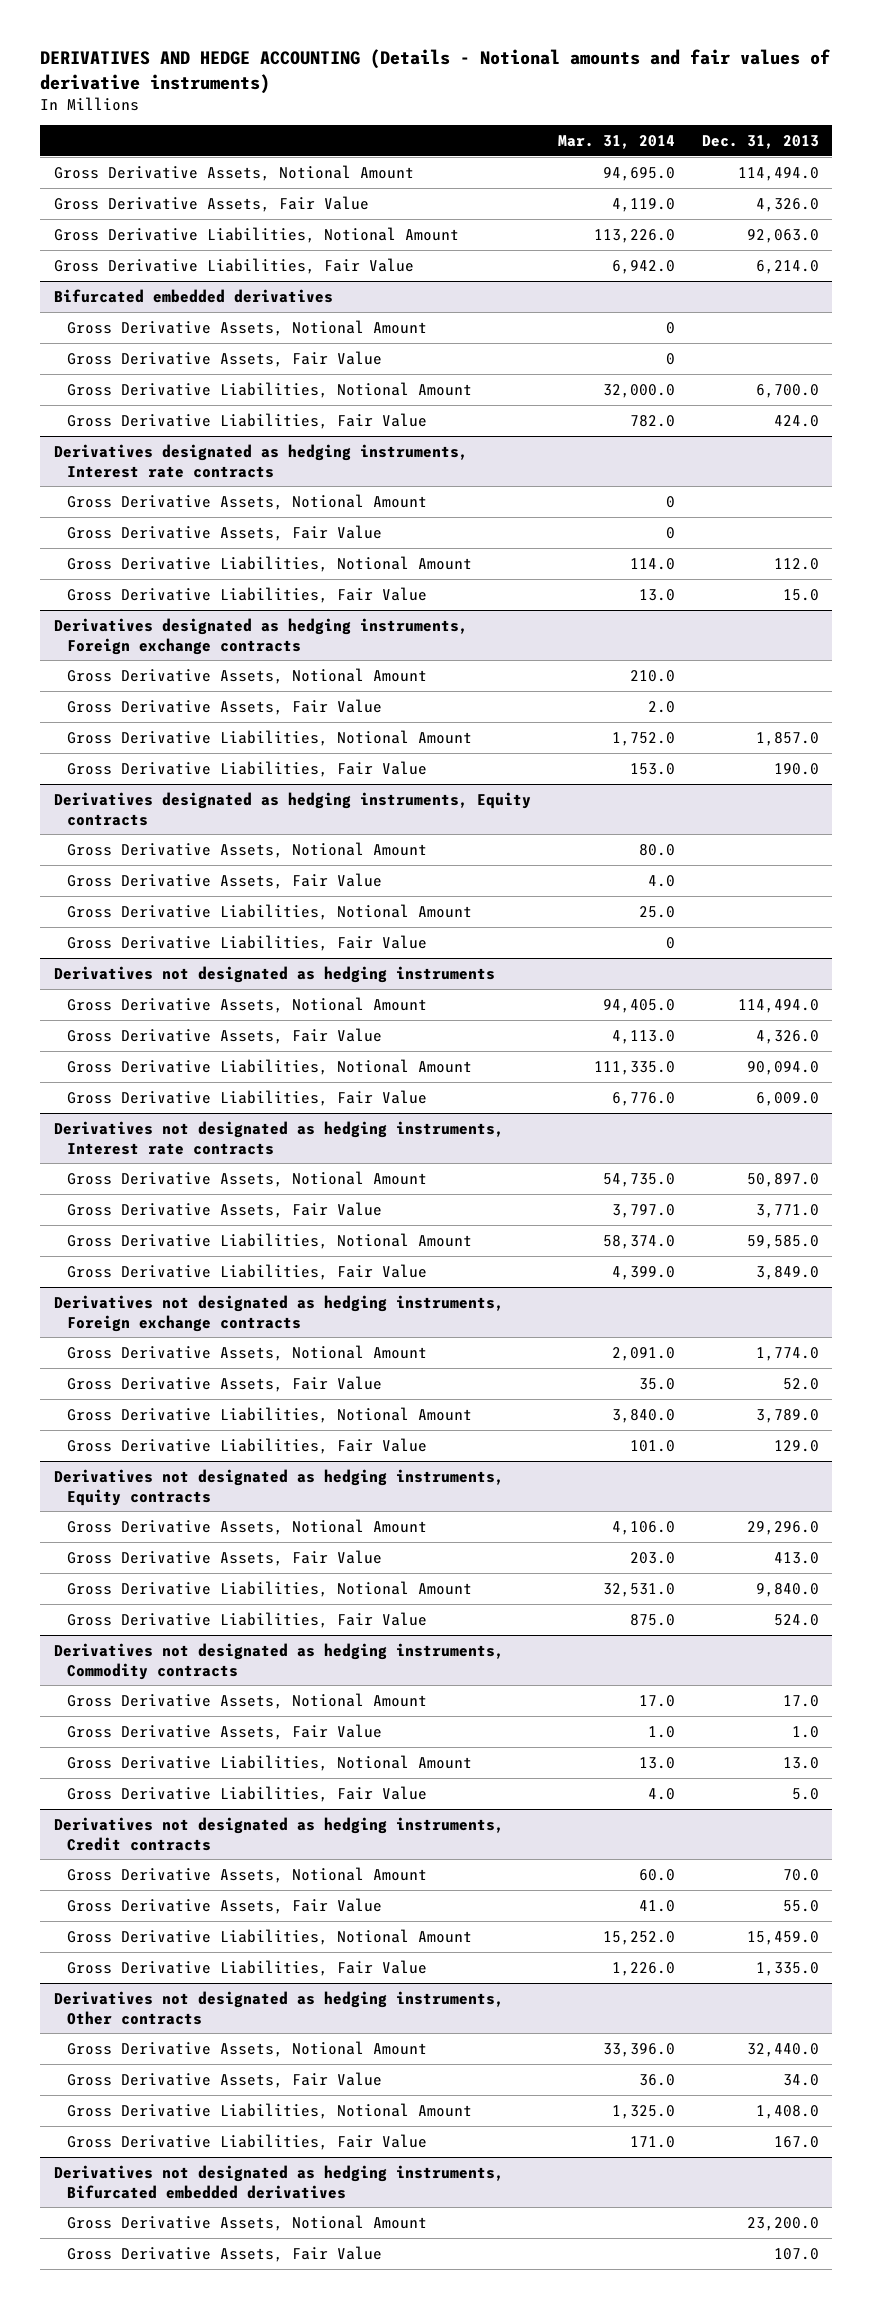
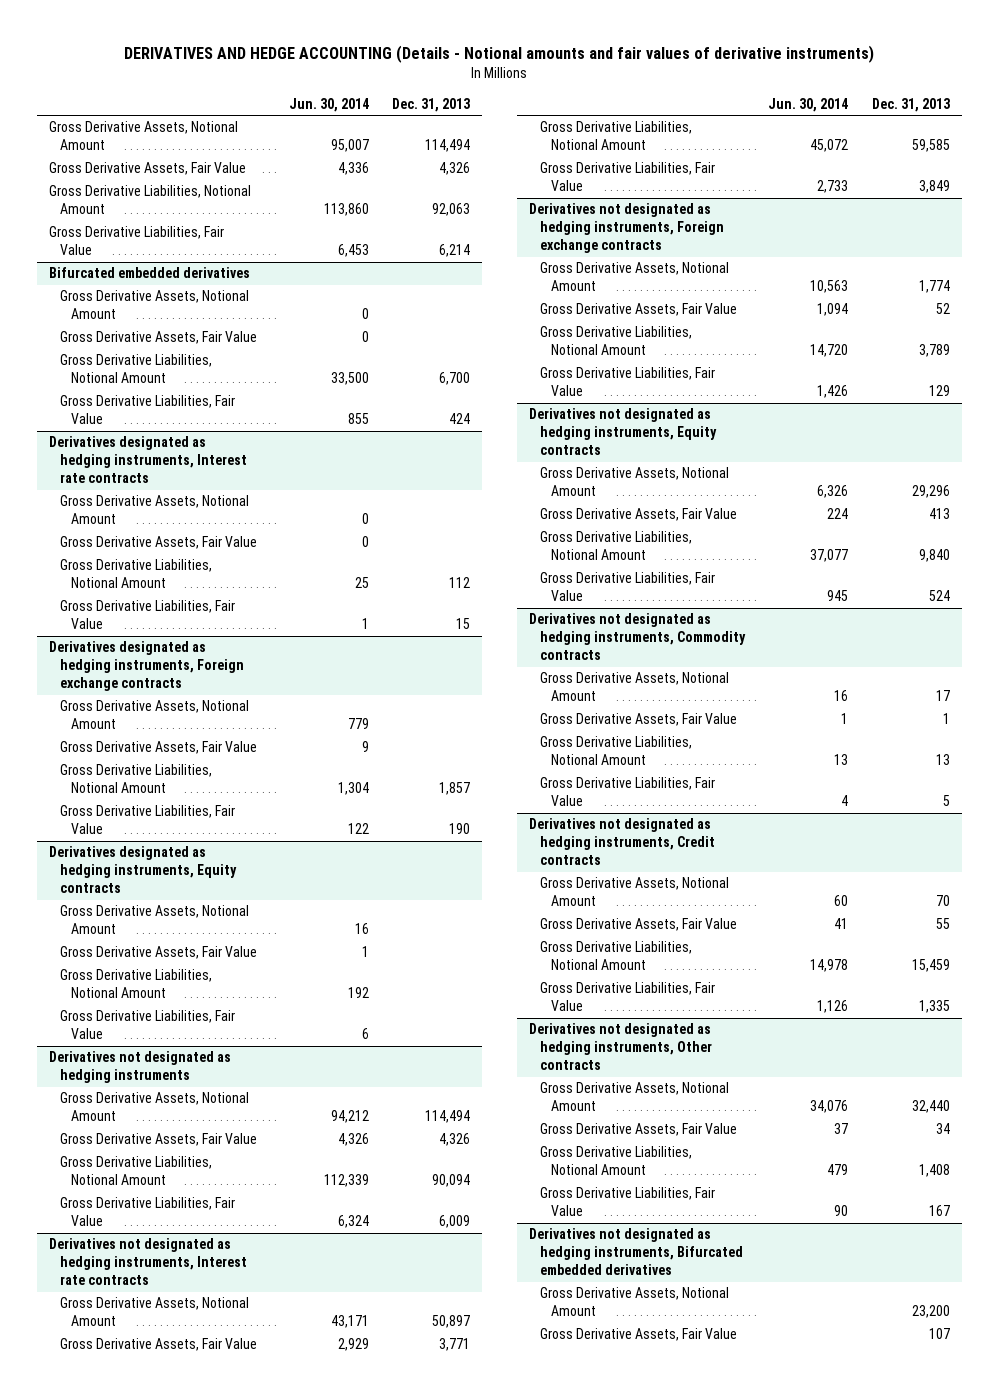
- | Mar. 31, 2014 | Dec. 31, 2013
+ | Jun. 30, 2014 | Dec. 31, 2013
- Gross Derivative Assets, Notional Amount | 94,695.0 | 114,494.0
- Gross Derivative Assets, Fair Value | 4,119.0 | 4,326.0
- Gross Derivative Liabilities, Notional Amount | 113,226.0 | 92,063.0
- Gross Derivative Liabilities, Fair Value | 6,942.0 | 6,214.0
+ Gross Derivative Assets, Notional Amount | 95,007 | 114,494
+ Gross Derivative Assets, Fair Value | 4,336 | 4,326
+ Gross Derivative Liabilities, Notional Amount | 113,860 | 92,063
+ Gross Derivative Liabilities, Fair Value | 6,453 | 6,214
@ Bifurcated embedded derivatives
- Gross Derivative Liabilities, Notional Amount | 32,000.0 | 6,700.0
- Gross Derivative Liabilities, Fair Value | 782.0 | 424.0
+ Gross Derivative Liabilities, Notional Amount | 33,500 | 6,700
+ Gross Derivative Liabilities, Fair Value | 855 | 424
@ Derivatives designated as hedging instruments, Interest rate contracts
- Gross Derivative Liabilities, Notional Amount | 114.0 | 112.0
- Gross Derivative Liabilities, Fair Value | 13.0 | 15.0
+ Gross Derivative Liabilities, Notional Amount | 25 | 112
+ Gross Derivative Liabilities, Fair Value | 1 | 15
@ Derivatives designated as hedging instruments, Foreign exchange contracts
- Gross Derivative Liabilities, Notional Amount | 1,752.0 | 1,857.0
- Gross Derivative Liabilities, Fair Value | 153.0 | 190.0
+ Gross Derivative Liabilities, Notional Amount | 1,304 | 1,857
+ Gross Derivative Liabilities, Fair Value | 122 | 190
@ Derivatives not designated as hedging instruments
- Gross Derivative Assets, Notional Amount | 94,405.0 | 114,494.0
- Gross Derivative Assets, Fair Value | 4,113.0 | 4,326.0
- Gross Derivative Liabilities, Notional Amount | 111,335.0 | 90,094.0
- Gross Derivative Liabilities, Fair Value | 6,776.0 | 6,009.0
+ Gross Derivative Assets, Notional Amount | 94,212 | 114,494
+ Gross Derivative Assets, Fair Value | 4,326 | 4,326
+ Gross Derivative Liabilities, Notional Amount | 112,339 | 90,094
+ Gross Derivative Liabilities, Fair Value | 6,324 | 6,009
@ Derivatives not designated as hedging instruments, Interest rate contracts
- Gross Derivative Assets, Notional Amount | 54,735.0 | 50,897.0
- Gross Derivative Assets, Fair Value | 3,797.0 | 3,771.0
- Gross Derivative Liabilities, Notional Amount | 58,374.0 | 59,585.0
- Gross Derivative Liabilities, Fair Value | 4,399.0 | 3,849.0
+ Gross Derivative Assets, Notional Amount | 43,171 | 50,897
+ Gross Derivative Assets, Fair Value | 2,929 | 3,771
+ Gross Derivative Liabilities, Notional Amount | 45,072 | 59,585
+ Gross Derivative Liabilities, Fair Value | 2,733 | 3,849
@ Derivatives not designated as hedging instruments, Foreign exchange contracts
- Gross Derivative Assets, Notional Amount | 2,091.0 | 1,774.0
- Gross Derivative Assets, Fair Value | 35.0 | 52.0
- Gross Derivative Liabilities, Notional Amount | 3,840.0 | 3,789.0
- Gross Derivative Liabilities, Fair Value | 101.0 | 129.0
+ Gross Derivative Assets, Notional Amount | 10,563 | 1,774
+ Gross Derivative Assets, Fair Value | 1,094 | 52
+ Gross Derivative Liabilities, Notional Amount | 14,720 | 3,789
+ Gross Derivative Liabilities, Fair Value | 1,426 | 129
@ Derivatives not designated as hedging instruments, Equity contracts
- Gross Derivative Assets, Notional Amount | 4,106.0 | 29,296.0
- Gross Derivative Assets, Fair Value | 203.0 | 413.0
- Gross Derivative Liabilities, Notional Amount | 32,531.0 | 9,840.0
- Gross Derivative Liabilities, Fair Value | 875.0 | 524.0
+ Gross Derivative Assets, Notional Amount | 6,326 | 29,296
+ Gross Derivative Assets, Fair Value | 224 | 413
+ Gross Derivative Liabilities, Notional Amount | 37,077 | 9,840
+ Gross Derivative Liabilities, Fair Value | 945 | 524
@ Derivatives not designated as hedging instruments, Commodity contracts
- Gross Derivative Assets, Notional Amount | 17.0 | 17.0
- Gross Derivative Assets, Fair Value | 1.0 | 1.0
- Gross Derivative Liabilities, Notional Amount | 13.0 | 13.0
- Gross Derivative Liabilities, Fair Value | 4.0 | 5.0
+ Gross Derivative Assets, Notional Amount | 16 | 17
+ Gross Derivative Assets, Fair Value | 1 | 1
+ Gross Derivative Liabilities, Notional Amount | 13 | 13
+ Gross Derivative Liabilities, Fair Value | 4 | 5
@ Derivatives not designated as hedging instruments, Credit contracts
- Gross Derivative Assets, Notional Amount | 60.0 | 70.0
- Gross Derivative Assets, Fair Value | 41.0 | 55.0
- Gross Derivative Liabilities, Notional Amount | 15,252.0 | 15,459.0
- Gross Derivative Liabilities, Fair Value | 1,226.0 | 1,335.0
+ Gross Derivative Assets, Notional Amount | 60 | 70
+ Gross Derivative Assets, Fair Value | 41 | 55
+ Gross Derivative Liabilities, Notional Amount | 14,978 | 15,459
+ Gross Derivative Liabilities, Fair Value | 1,126 | 1,335
@ Derivatives not designated as hedging instruments, Other contracts
- Gross Derivative Assets, Notional Amount | 33,396.0 | 32,440.0
- Gross Derivative Assets, Fair Value | 36.0 | 34.0
- Gross Derivative Liabilities, Notional Amount | 1,325.0 | 1,408.0
- Gross Derivative Liabilities, Fair Value | 171.0 | 167.0
+ Gross Derivative Assets, Notional Amount | 34,076 | 32,440
+ Gross Derivative Assets, Fair Value | 37 | 34
+ Gross Derivative Liabilities, Notional Amount | 479 | 1,408
+ Gross Derivative Liabilities, Fair Value | 90 | 167
@ Derivatives not designated as hedging instruments, Bifurcated embedded derivatives
- Gross Derivative Assets, Notional Amount | | 23,200.0
- Gross Derivative Assets, Fair Value | | 107.0
+ Gross Derivative Assets, Notional Amount | | 23,200
+ Gross Derivative Assets, Fair Value | | 107

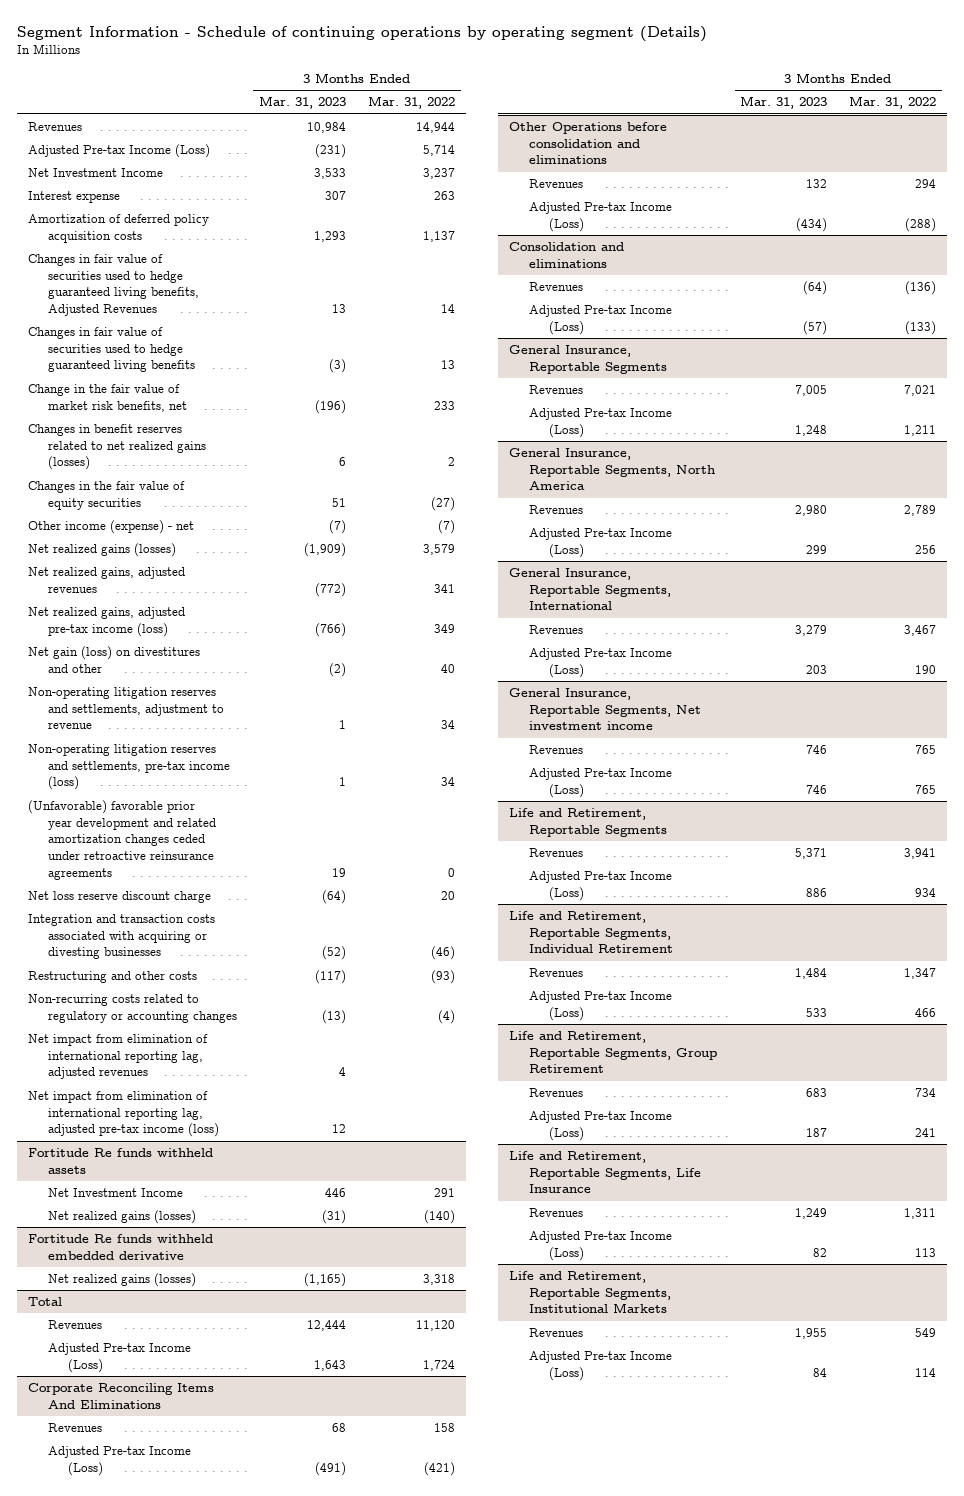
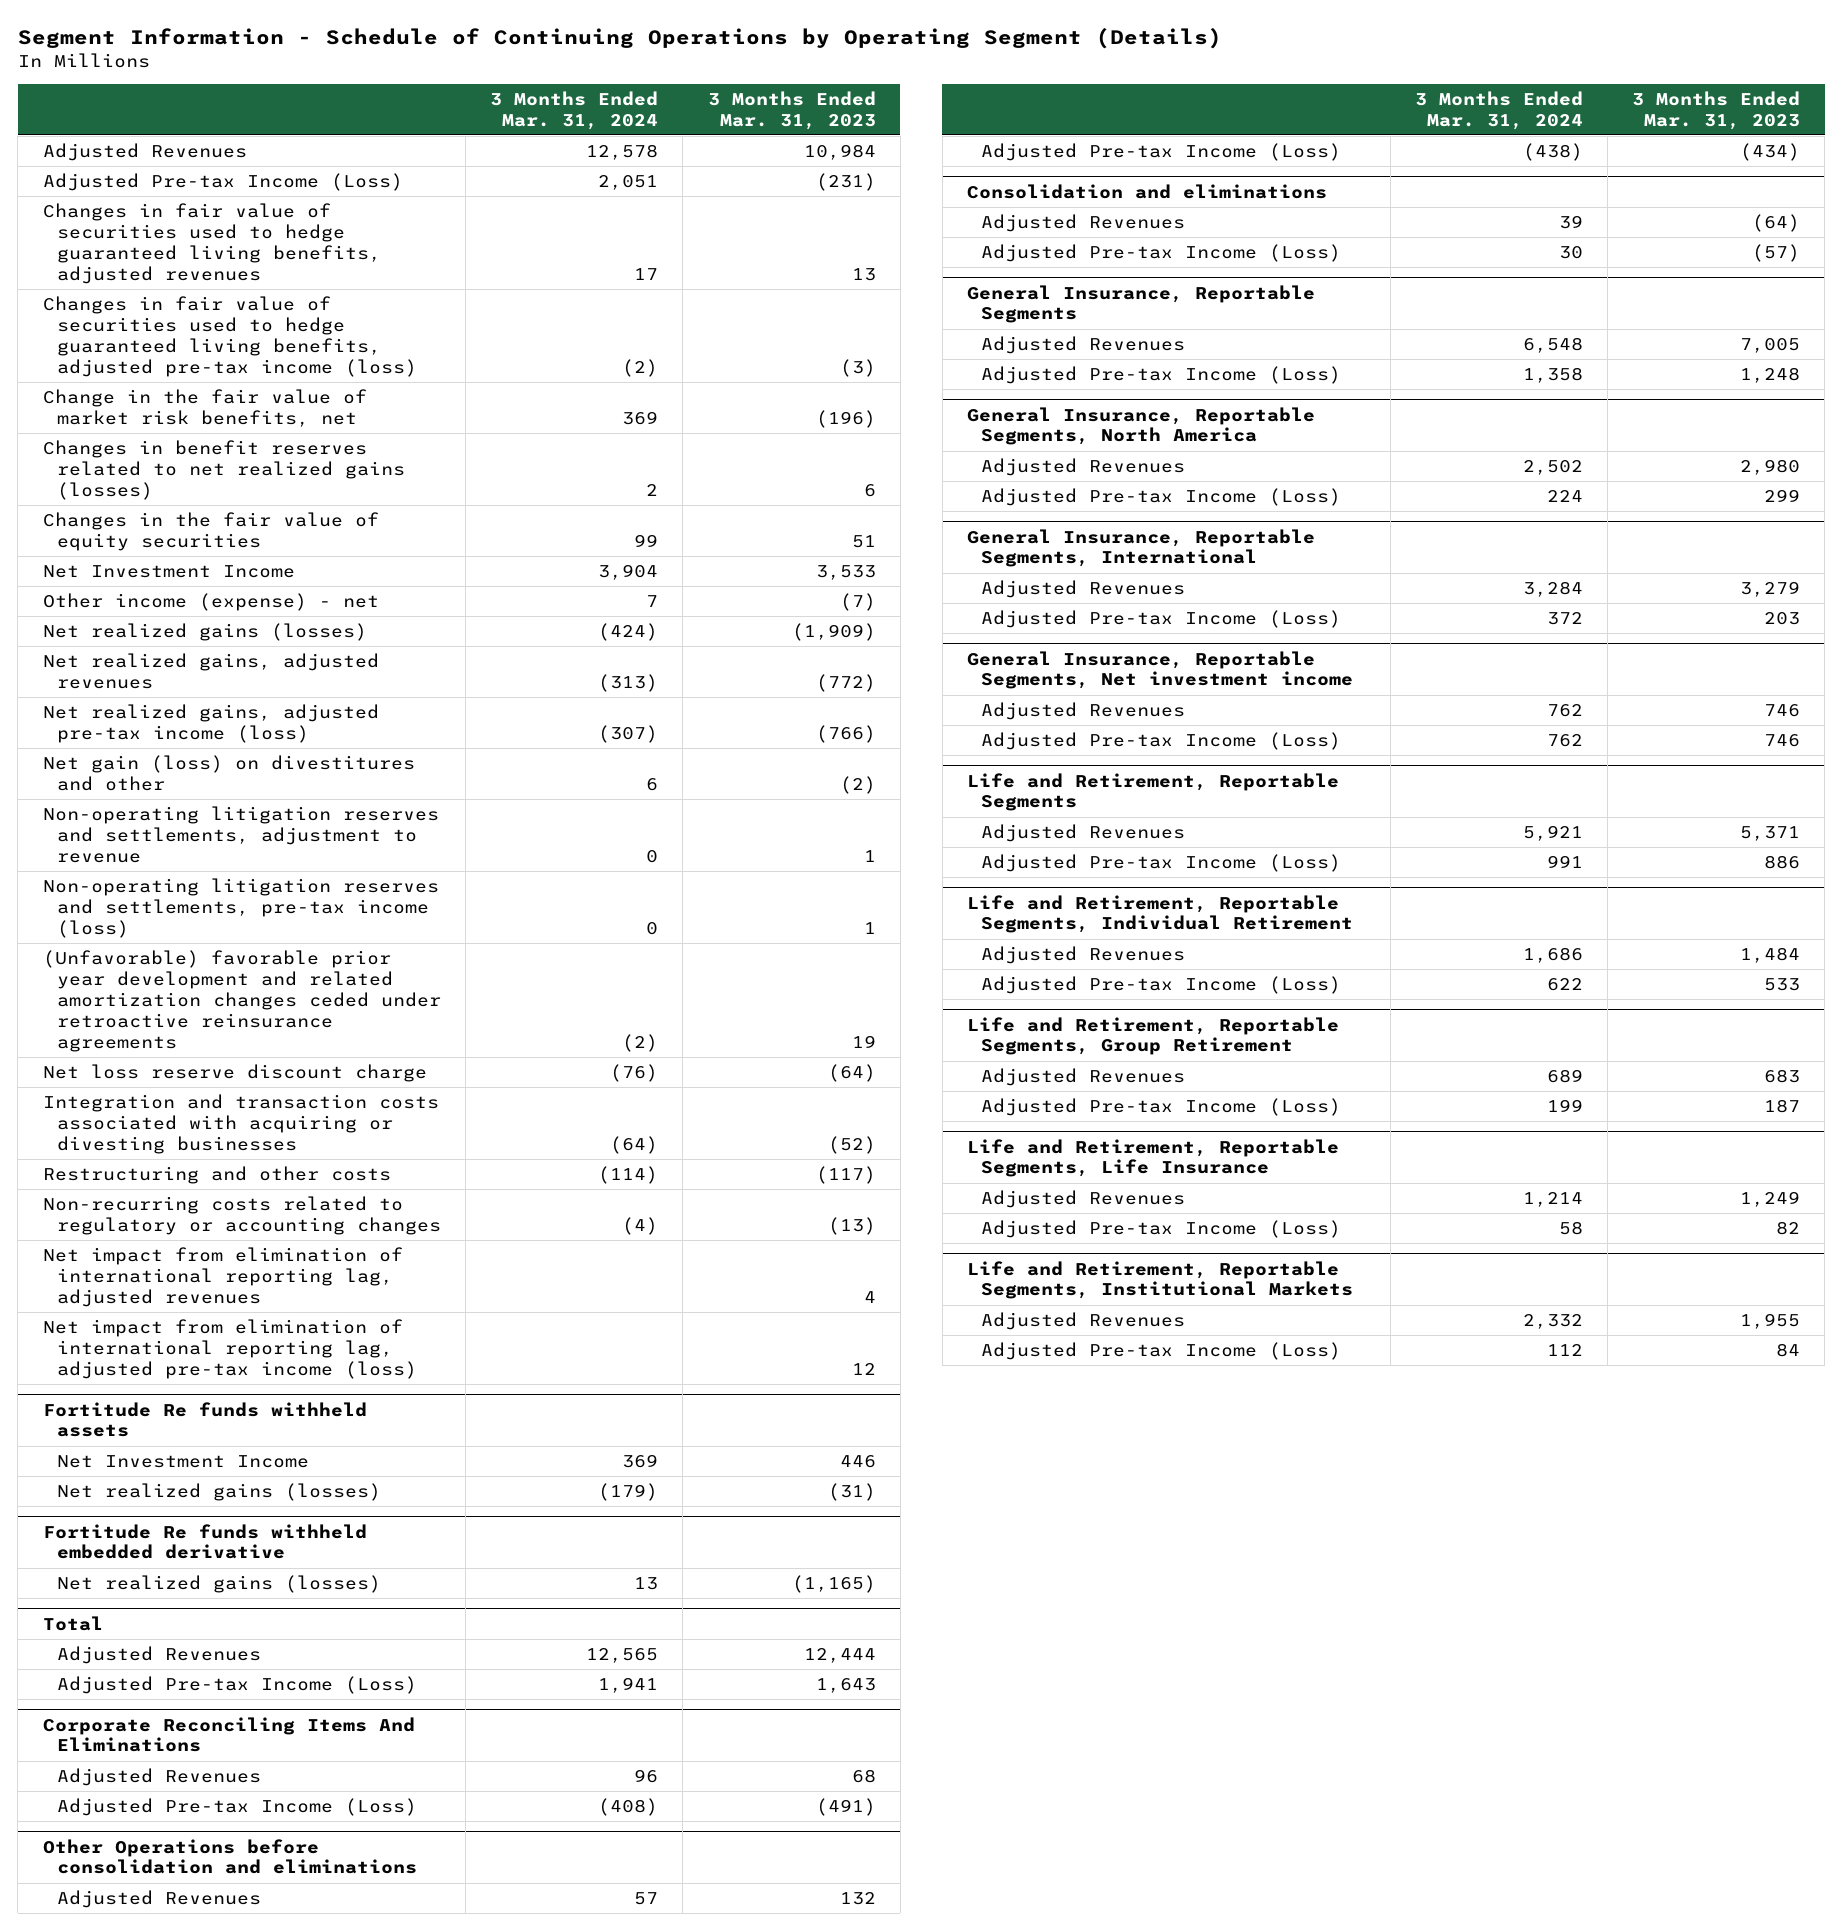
- Segment Information - Schedule of continuing operations by operating segment (Details)
+ Segment Information - Schedule of Continuing Operations by Operating Segment (Details)
- | 3 Months Ended Mar. 31, 2023 | 3 Months Ended Mar. 31, 2022
+ | 3 Months Ended Mar. 31, 2024 | 3 Months Ended Mar. 31, 2023
- Revenues | 10,984 | 14,944
+ Adjusted Revenues | 12,578 | 10,984
- Interest expense | 307 | 263
- Amortization of deferred policy acquisition costs | 1,293 | 1,137
- Changes in fair value of securities used to hedge guaranteed living benefits, Adjusted Revenues | 13 | 14
- Changes in fair value of securities used to hedge guaranteed living benefits | (3) | 13
+ Changes in fair value of securities used to hedge guaranteed living benefits, adjusted revenues | 17 | 13
+ Changes in fair value of securities used to hedge guaranteed living benefits, adjusted pre-tax income (loss) | (2) | (3)
moved down: Net Investment Income | 3,904 | 3,533
@ Total
- Revenues | 12,444 | 11,120
+ Adjusted Revenues | 12,565 | 12,444
@ Corporate Reconciling Items And Eliminations
- Revenues | 68 | 158
+ Adjusted Revenues | 96 | 68
@ Other Operations before consolidation and eliminations
- Revenues | 132 | 294
+ Adjusted Revenues | 57 | 132
@ Consolidation and eliminations
- Revenues | (64) | (136)
+ Adjusted Revenues | 39 | (64)
@ General Insurance, Reportable Segments
- Revenues | 7,005 | 7,021
+ Adjusted Revenues | 6,548 | 7,005
@ General Insurance, Reportable Segments, North America
- Revenues | 2,980 | 2,789
+ Adjusted Revenues | 2,502 | 2,980
@ General Insurance, Reportable Segments, International
- Revenues | 3,279 | 3,467
+ Adjusted Revenues | 3,284 | 3,279
@ General Insurance, Reportable Segments, Net investment income
- Revenues | 746 | 765
+ Adjusted Revenues | 762 | 746
@ Life and Retirement, Reportable Segments
- Revenues | 5,371 | 3,941
+ Adjusted Revenues | 5,921 | 5,371
@ Life and Retirement, Reportable Segments, Individual Retirement
- Revenues | 1,484 | 1,347
+ Adjusted Revenues | 1,686 | 1,484
@ Life and Retirement, Reportable Segments, Group Retirement
- Revenues | 683 | 734
+ Adjusted Revenues | 689 | 683
@ Life and Retirement, Reportable Segments, Life Insurance
- Revenues | 1,249 | 1,311
+ Adjusted Revenues | 1,214 | 1,249
@ Life and Retirement, Reportable Segments, Institutional Markets
- Revenues | 1,955 | 549
+ Adjusted Revenues | 2,332 | 1,955

